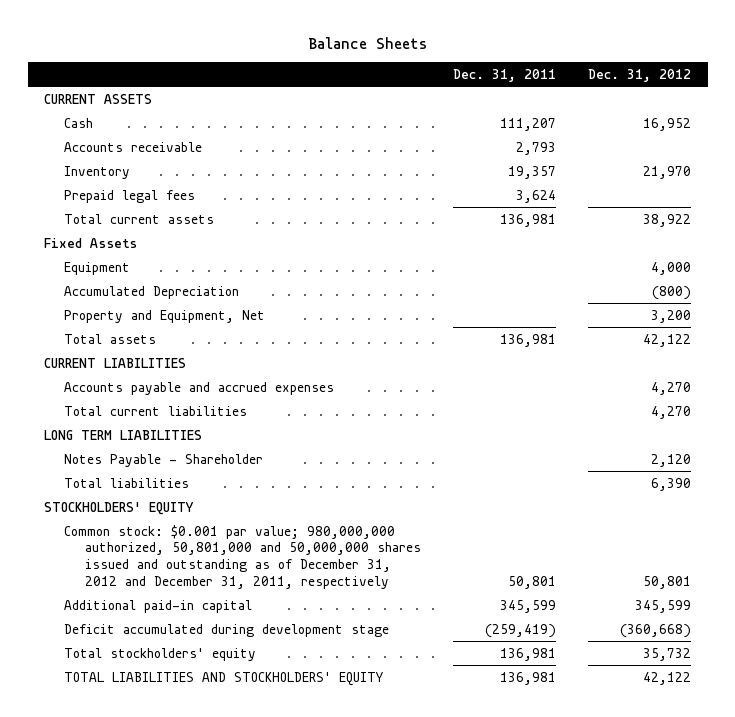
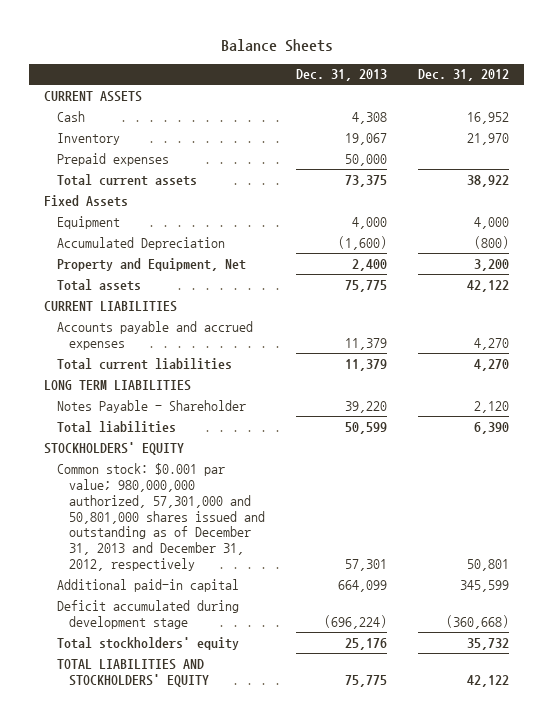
- | Dec. 31, 2011 | Dec. 31, 2012
+ | Dec. 31, 2013 | Dec. 31, 2012
- Accounts receivable | 2,793 |
- Prepaid legal fees | 3,624 |
+ Prepaid expenses | 50,000 |
- Common stock: $0.001 par value; 980,000,000 authorized, 50,801,000 and 50,000,000 shares issued and outstanding as of December 31, 2012 and December 31, 2011, respectively | 50,801 | 50,801
+ Common stock: $0.001 par value; 980,000,000 authorized, 57,301,000 and 50,801,000 shares issued and outstanding as of December 31, 2013 and December 31, 2012, respectively | 57,301 | 50,801

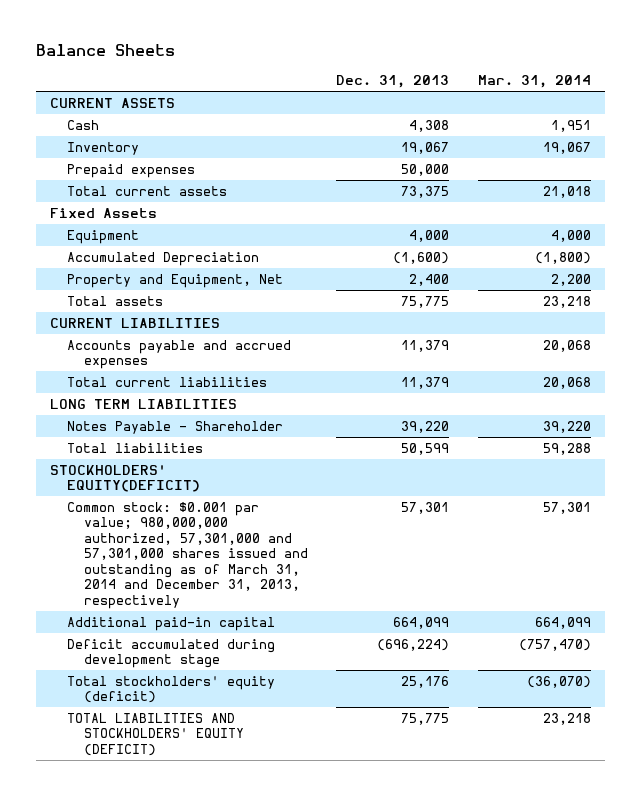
- | Dec. 31, 2013 | Dec. 31, 2012
+ | Dec. 31, 2013 | Mar. 31, 2014
- STOCKHOLDERS' EQUITY
- Common stock: $0.001 par value; 980,000,000 authorized, 57,301,000 and 50,801,000 shares issued and outstanding as of December 31, 2013 and December 31, 2012, respectively | 57,301 | 50,801
+ STOCKHOLDERS' EQUITY(DEFICIT)
+ Common stock: $0.001 par value; 980,000,000 authorized, 57,301,000 and 57,301,000 shares issued and outstanding as of March 31, 2014 and December 31, 2013, respectively | 57,301 | 57,301
- Total stockholders' equity | 25,176 | 35,732
- TOTAL LIABILITIES AND STOCKHOLDERS' EQUITY | 75,775 | 42,122
+ Total stockholders' equity (deficit) | 25,176 | (36,070)
+ TOTAL LIABILITIES AND STOCKHOLDERS' EQUITY (DEFICIT) | 75,775 | 23,218

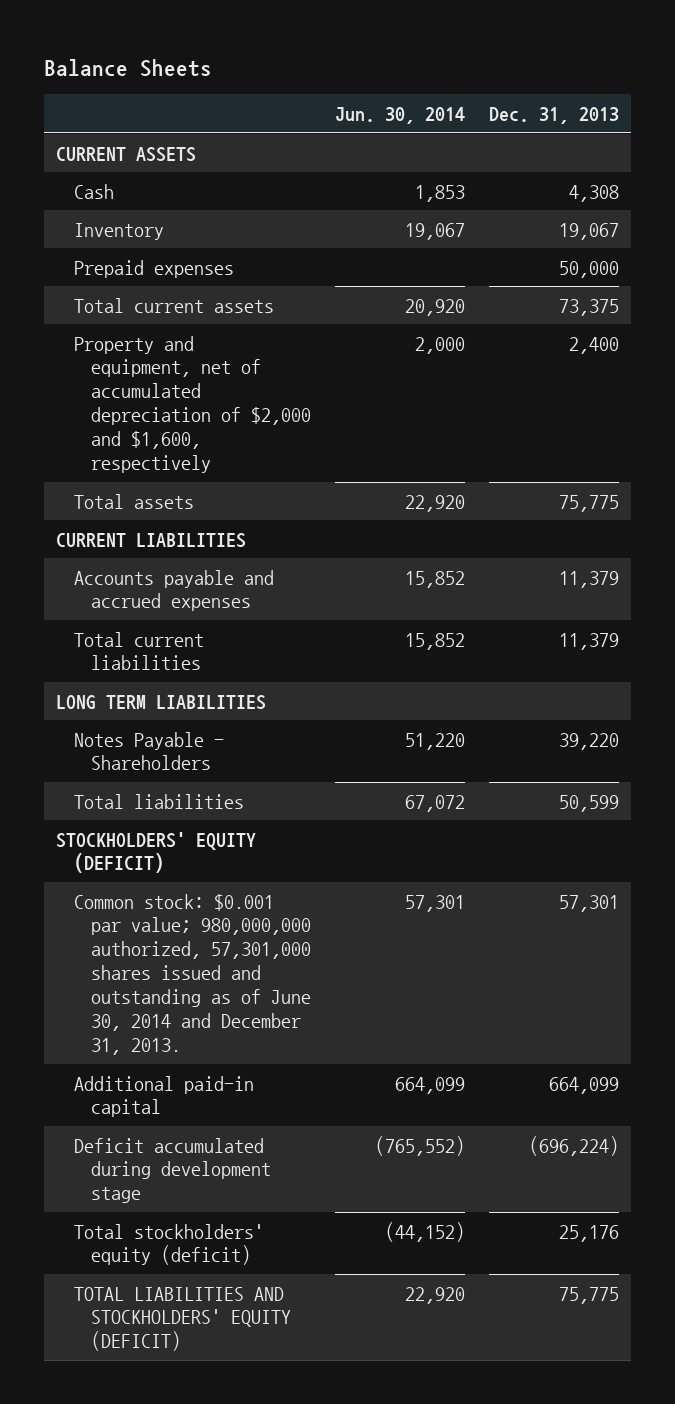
- | Dec. 31, 2013 | Mar. 31, 2014
+ | Jun. 30, 2014 | Dec. 31, 2013
- Fixed Assets
- Equipment | 4,000 | 4,000
- Accumulated Depreciation | (1,600) | (1,800)
- Property and Equipment, Net | 2,400 | 2,200
+ Property and equipment, net of accumulated depreciation of $2,000 and $1,600, respectively | 2,000 | 2,400
- Notes Payable - Shareholder | 39,220 | 39,220
+ Notes Payable - Shareholders | 51,220 | 39,220
- STOCKHOLDERS' EQUITY(DEFICIT)
- Common stock: $0.001 par value; 980,000,000 authorized, 57,301,000 and 57,301,000 shares issued and outstanding as of March 31, 2014 and December 31, 2013, respectively | 57,301 | 57,301
+ STOCKHOLDERS' EQUITY (DEFICIT)
+ Common stock: $0.001 par value; 980,000,000 authorized, 57,301,000 shares issued and outstanding as of June 30, 2014 and December 31, 2013. | 57,301 | 57,301

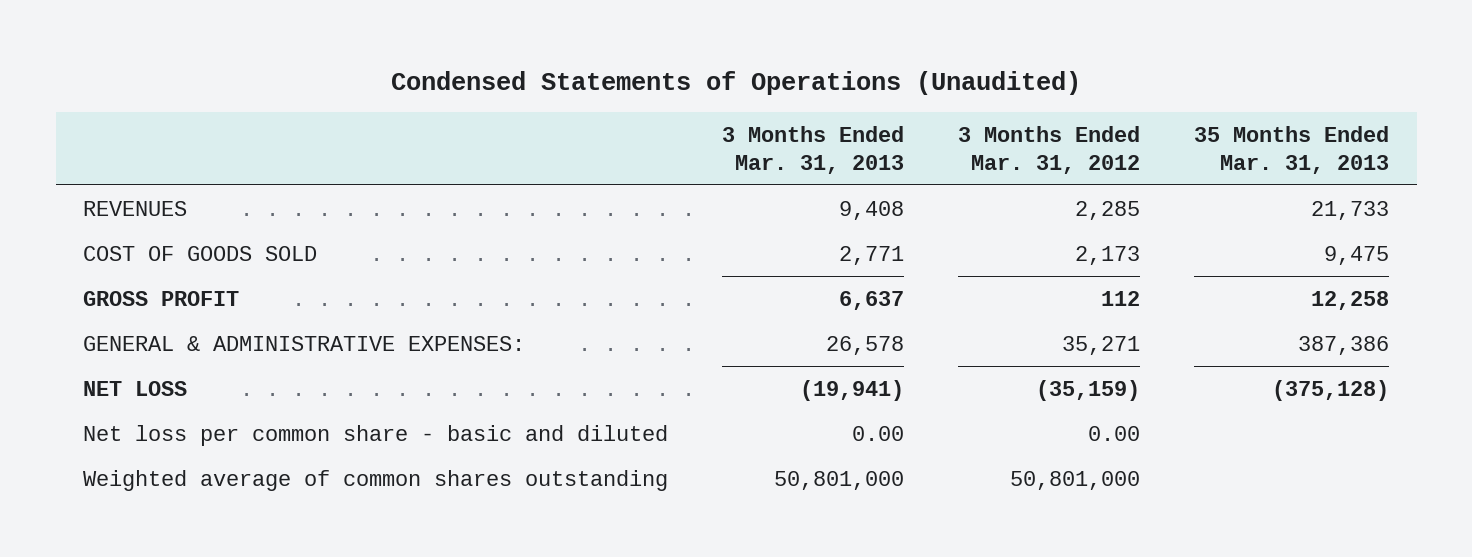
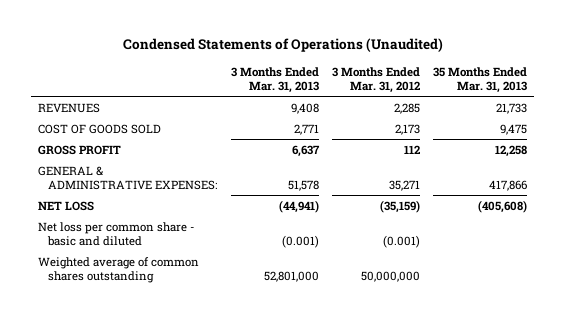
- GENERAL & ADMINISTRATIVE EXPENSES: | 26,578 | 35,271 | 387,386
- NET LOSS | (19,941) | (35,159) | (375,128)
- Net loss per common share - basic and diluted | 0.00 | 0.00 |
- Weighted average of common shares outstanding | 50,801,000 | 50,801,000 |
+ GENERAL & ADMINISTRATIVE EXPENSES: | 51,578 | 35,271 | 417,866
+ NET LOSS | (44,941) | (35,159) | (405,608)
+ Net loss per common share - basic and diluted | (0.001) | (0.001) |
+ Weighted average of common shares outstanding | 52,801,000 | 50,000,000 |

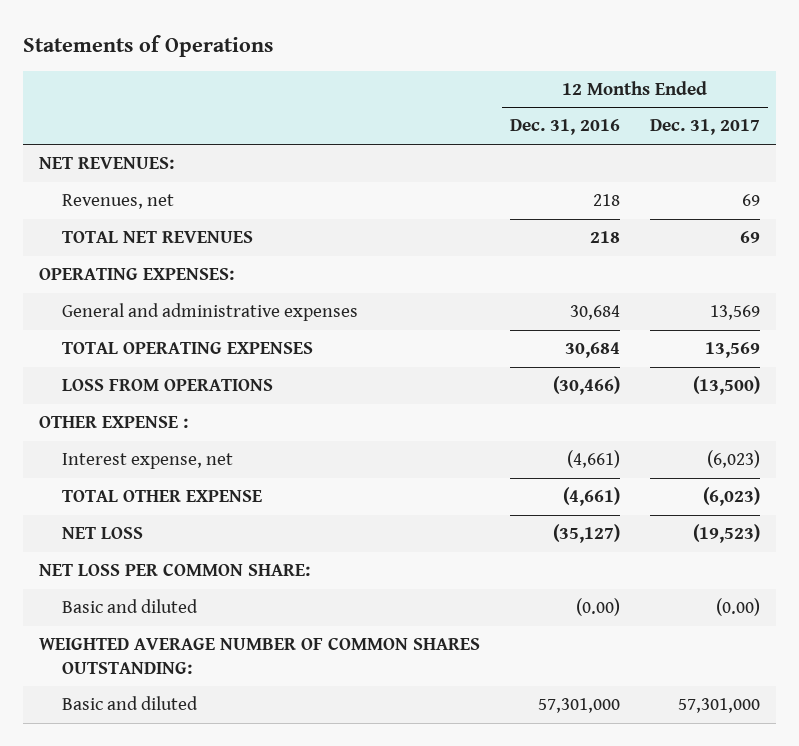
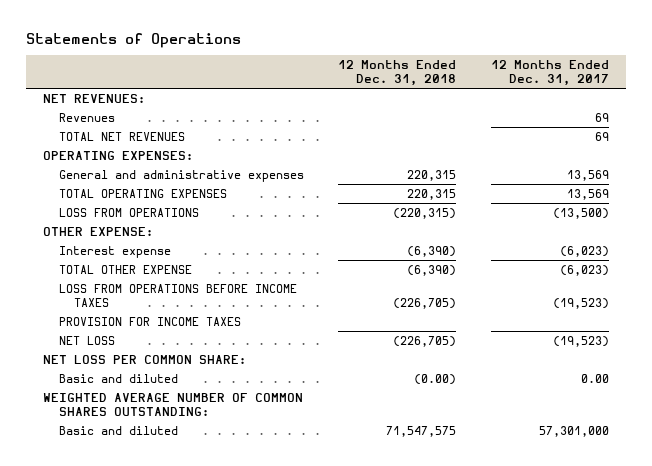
- | 12 Months Ended Dec. 31, 2016 | 12 Months Ended Dec. 31, 2017
+ | 12 Months Ended Dec. 31, 2018 | 12 Months Ended Dec. 31, 2017
- Revenues, net | 218 | 69
+ Revenues | | 69
- OTHER EXPENSE :
- Interest expense, net | (4,661) | (6,023)
+ OTHER EXPENSE:
+ Interest expense | (6,390) | (6,023)
+ LOSS FROM OPERATIONS BEFORE INCOME TAXES | (226,705) | (19,523)
+ PROVISION FOR INCOME TAXES
- Basic and diluted | (0.00) | (0.00)
+ Basic and diluted | (0.00) | 0.00

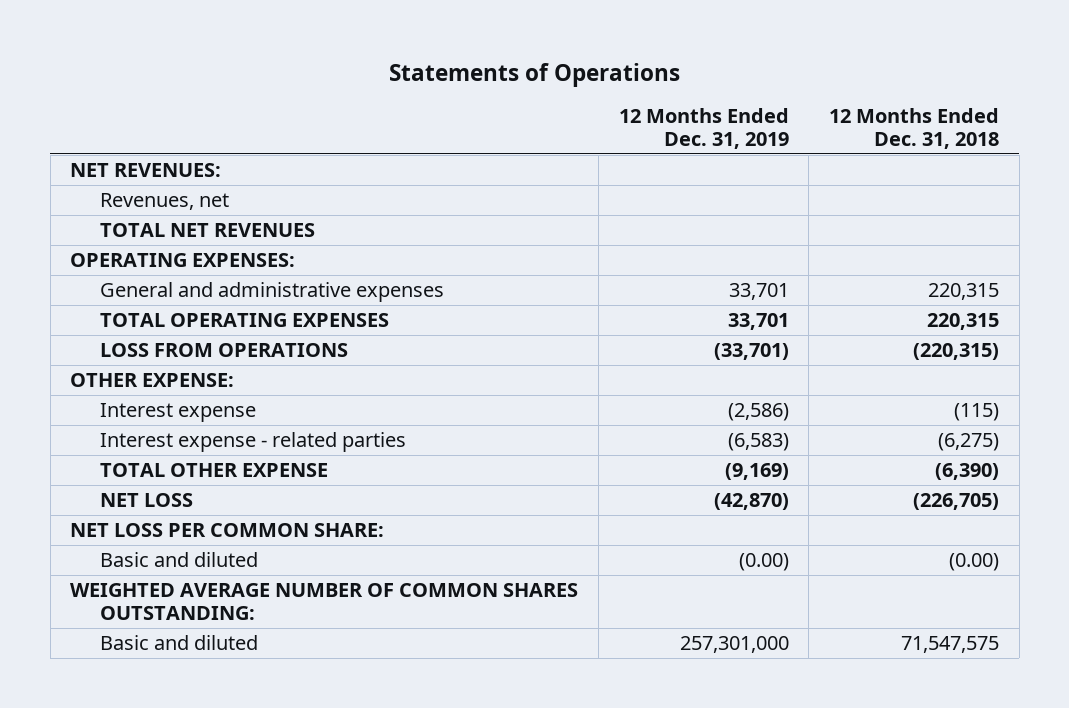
- | 12 Months Ended Dec. 31, 2018 | 12 Months Ended Dec. 31, 2017
+ | 12 Months Ended Dec. 31, 2019 | 12 Months Ended Dec. 31, 2018
- Revenues | | 69
+ Revenues, net
- Interest expense | (6,390) | (6,023)
+ Interest expense | (2,586) | (115)
+ Interest expense - related parties | (6,583) | (6,275)
- LOSS FROM OPERATIONS BEFORE INCOME TAXES | (226,705) | (19,523)
- PROVISION FOR INCOME TAXES

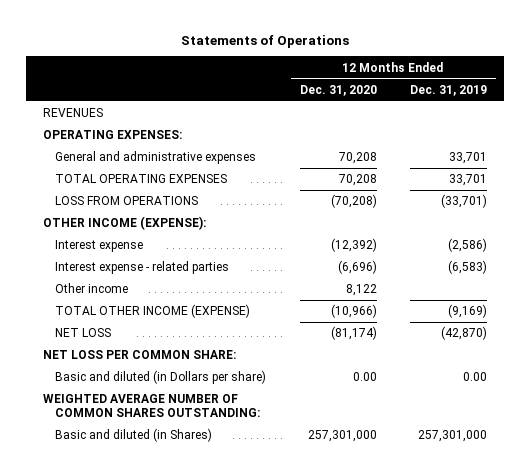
- | 12 Months Ended Dec. 31, 2019 | 12 Months Ended Dec. 31, 2018
+ | 12 Months Ended Dec. 31, 2020 | 12 Months Ended Dec. 31, 2019
- NET REVENUES:
- Revenues, net
- TOTAL NET REVENUES
+ REVENUES
- OTHER EXPENSE:
+ OTHER INCOME (EXPENSE):
- TOTAL OTHER EXPENSE | (9,169) | (6,390)
+ Other income | 8,122 |
+ TOTAL OTHER INCOME (EXPENSE) | (10,966) | (9,169)
- Basic and diluted | (0.00) | (0.00)
+ Basic and diluted (in Dollars per share) | 0.00 | 0.00
- Basic and diluted | 257,301,000 | 71,547,575
+ Basic and diluted (in Shares) | 257,301,000 | 257,301,000

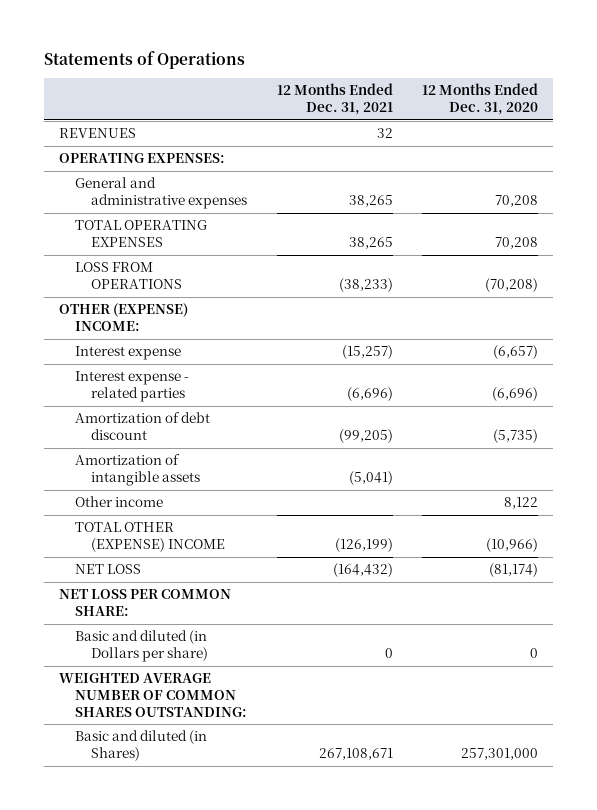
- | 12 Months Ended Dec. 31, 2020 | 12 Months Ended Dec. 31, 2019
+ | 12 Months Ended Dec. 31, 2021 | 12 Months Ended Dec. 31, 2020
- OTHER INCOME (EXPENSE):
- Interest expense | (12,392) | (2,586)
+ OTHER (EXPENSE) INCOME:
+ Interest expense | (15,257) | (6,657)
+ Amortization of debt discount | (99,205) | (5,735)
+ Amortization of intangible assets | (5,041) |
- TOTAL OTHER INCOME (EXPENSE) | (10,966) | (9,169)
+ TOTAL OTHER (EXPENSE) INCOME | (126,199) | (10,966)
- Basic and diluted (in Dollars per share) | 0.00 | 0.00
+ Basic and diluted (in Dollars per share) | 0 | 0

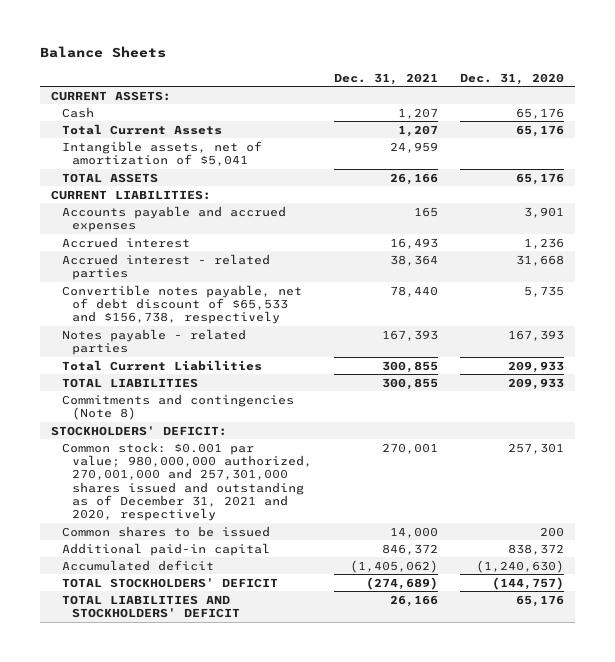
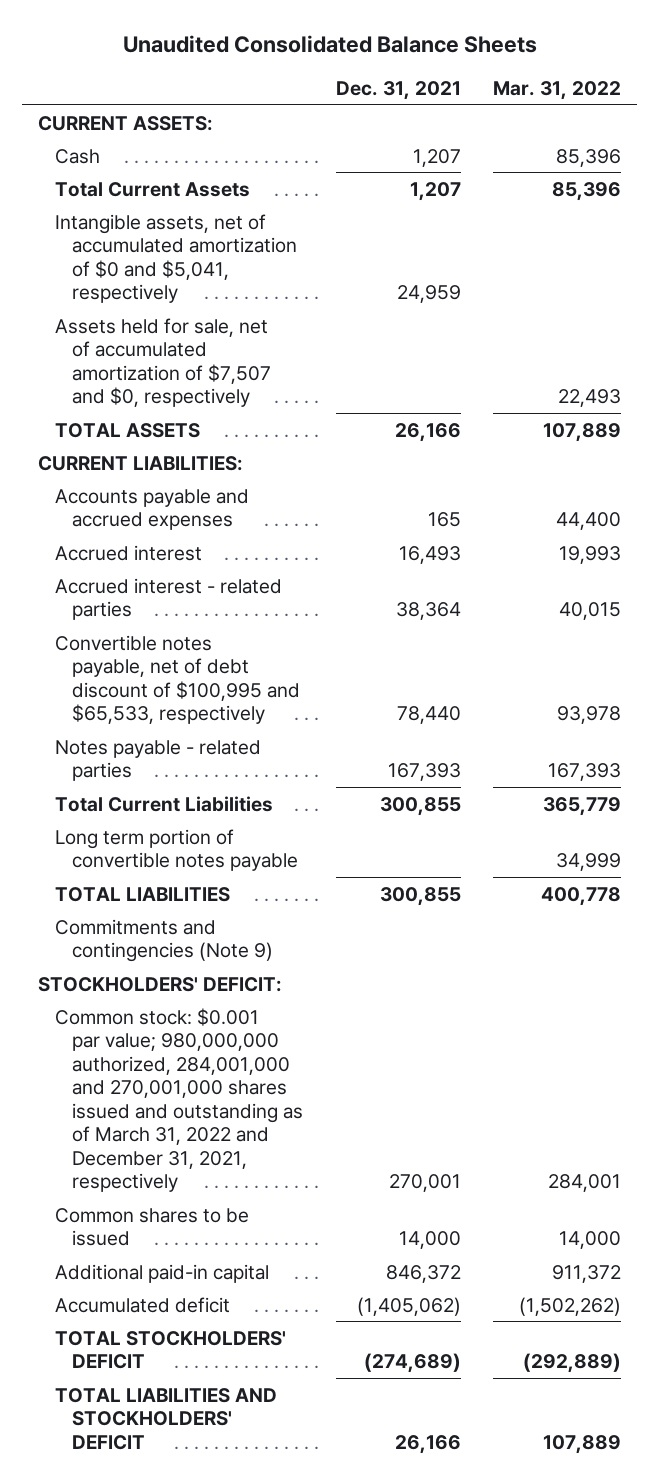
- Balance Sheets
+ Unaudited Consolidated Balance Sheets
- | Dec. 31, 2021 | Dec. 31, 2020
+ | Dec. 31, 2021 | Mar. 31, 2022
- Intangible assets, net of amortization of $5,041 | 24,959 |
+ Intangible assets, net of accumulated amortization of $0 and $5,041, respectively | 24,959 |
+ Assets held for sale, net of accumulated amortization of $7,507 and $0, respectively | | 22,493
- Convertible notes payable, net of debt discount of $65,533 and $156,738, respectively | 78,440 | 5,735
+ Convertible notes payable, net of debt discount of $100,995 and $65,533, respectively | 78,440 | 93,978
+ Long term portion of convertible notes payable | | 34,999
- Commitments and contingencies (Note 8)
+ Commitments and contingencies (Note 9)
- Common stock: $0.001 par value; 980,000,000 authorized, 270,001,000 and 257,301,000 shares issued and outstanding as of December 31, 2021 and 2020, respectively | 270,001 | 257,301
+ Common stock: $0.001 par value; 980,000,000 authorized, 284,001,000 and 270,001,000 shares issued and outstanding as of March 31, 2022 and December 31, 2021, respectively | 270,001 | 284,001

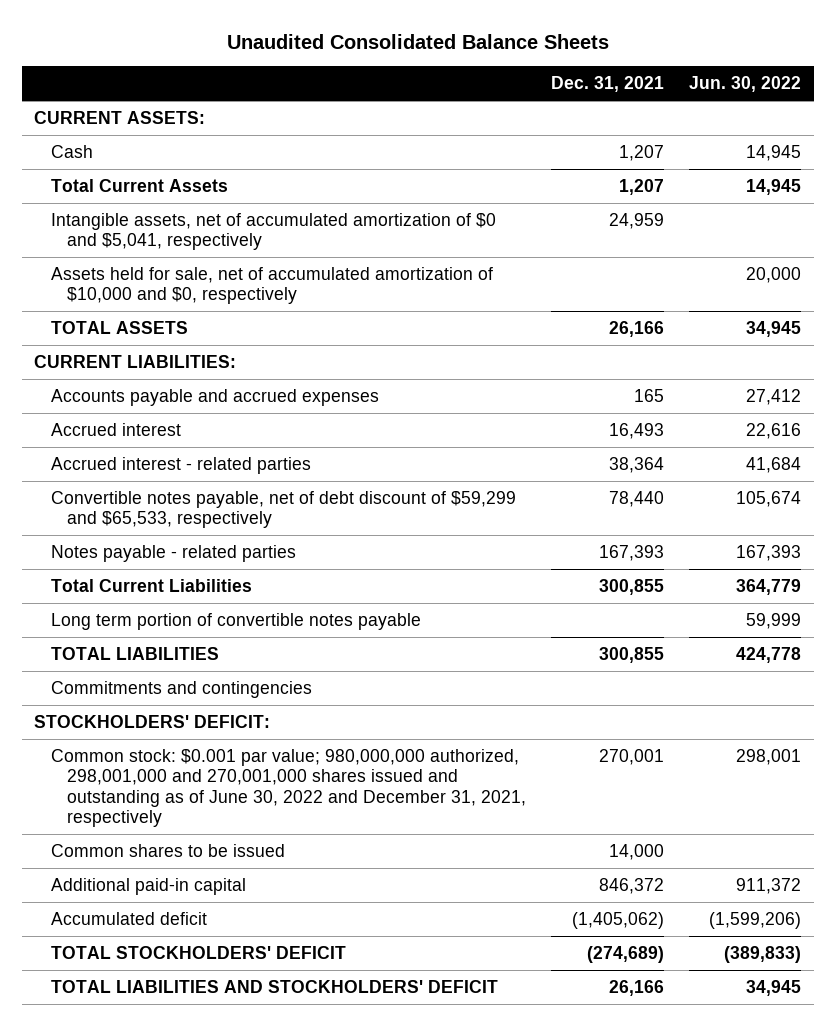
- | Dec. 31, 2021 | Mar. 31, 2022
+ | Dec. 31, 2021 | Jun. 30, 2022
- Assets held for sale, net of accumulated amortization of $7,507 and $0, respectively | | 22,493
+ Assets held for sale, net of accumulated amortization of $10,000 and $0, respectively | | 20,000
- Convertible notes payable, net of debt discount of $100,995 and $65,533, respectively | 78,440 | 93,978
+ Convertible notes payable, net of debt discount of $59,299 and $65,533, respectively | 78,440 | 105,674
- Commitments and contingencies (Note 9)
+ Commitments and contingencies
- Common stock: $0.001 par value; 980,000,000 authorized, 284,001,000 and 270,001,000 shares issued and outstanding as of March 31, 2022 and December 31, 2021, respectively | 270,001 | 284,001
+ Common stock: $0.001 par value; 980,000,000 authorized, 298,001,000 and 270,001,000 shares issued and outstanding as of June 30, 2022 and December 31, 2021, respectively | 270,001 | 298,001

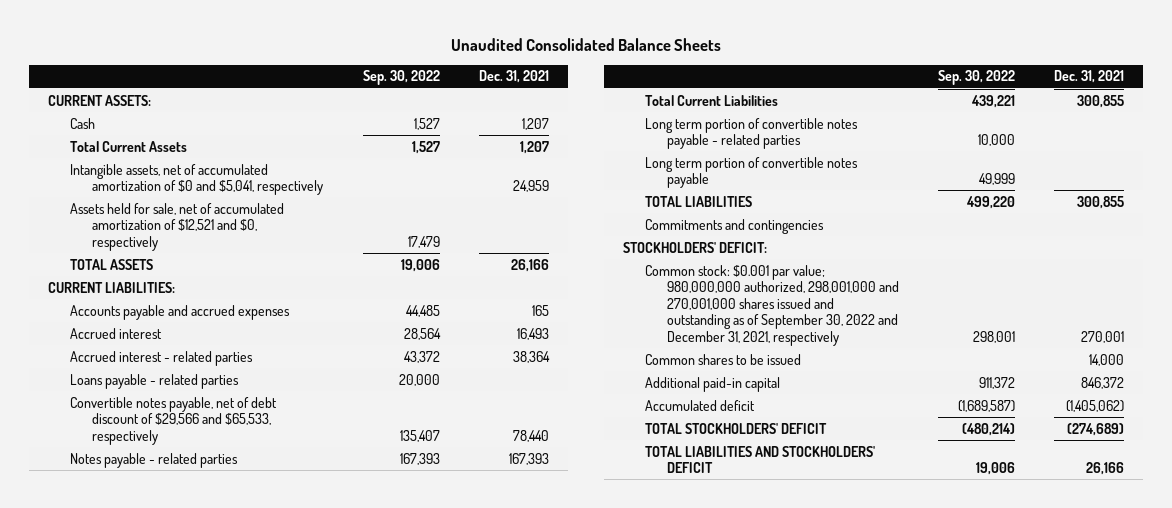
- | Dec. 31, 2021 | Jun. 30, 2022
+ | Sep. 30, 2022 | Dec. 31, 2021
- Assets held for sale, net of accumulated amortization of $10,000 and $0, respectively | | 20,000
+ Assets held for sale, net of accumulated amortization of $12,521 and $0, respectively | 17,479 |
- Convertible notes payable, net of debt discount of $59,299 and $65,533, respectively | 78,440 | 105,674
+ Loans payable - related parties | 20,000 |
+ Convertible notes payable, net of debt discount of $29,566 and $65,533, respectively | 135,407 | 78,440
+ Long term portion of convertible notes payable - related parties | 10,000 |
- Common stock: $0.001 par value; 980,000,000 authorized, 298,001,000 and 270,001,000 shares issued and outstanding as of June 30, 2022 and December 31, 2021, respectively | 270,001 | 298,001
+ Common stock: $0.001 par value; 980,000,000 authorized, 298,001,000 and 270,001,000 shares issued and outstanding as of September 30, 2022 and December 31, 2021, respectively | 298,001 | 270,001

